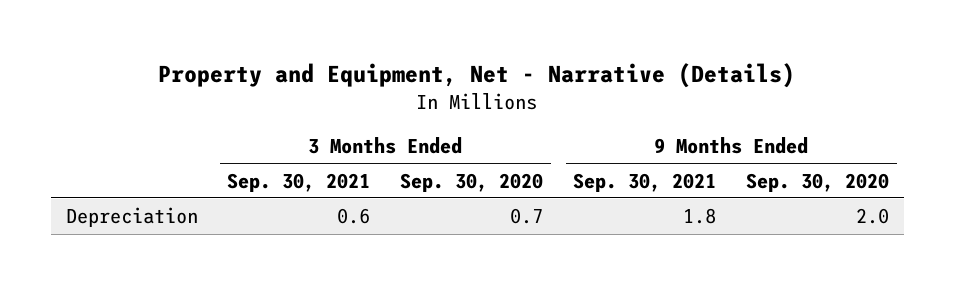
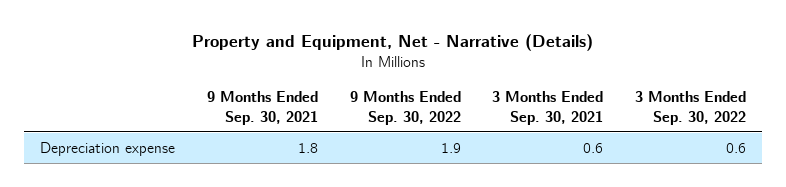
- | 3 Months Ended Sep. 30, 2021 | 3 Months Ended Sep. 30, 2020 | 9 Months Ended Sep. 30, 2021 | 9 Months Ended Sep. 30, 2020
+ | 9 Months Ended Sep. 30, 2021 | 9 Months Ended Sep. 30, 2022 | 3 Months Ended Sep. 30, 2021 | 3 Months Ended Sep. 30, 2022
- Depreciation | 0.6 | 0.7 | 1.8 | 2.0
+ Depreciation expense | 1.8 | 1.9 | 0.6 | 0.6

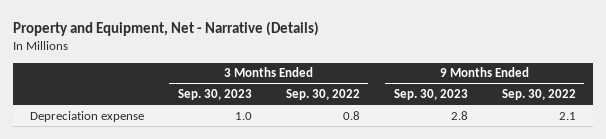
- | 9 Months Ended Sep. 30, 2021 | 9 Months Ended Sep. 30, 2022 | 3 Months Ended Sep. 30, 2021 | 3 Months Ended Sep. 30, 2022
+ | 3 Months Ended Sep. 30, 2023 | 3 Months Ended Sep. 30, 2022 | 9 Months Ended Sep. 30, 2023 | 9 Months Ended Sep. 30, 2022
- Depreciation expense | 1.8 | 1.9 | 0.6 | 0.6
+ Depreciation expense | 1.0 | 0.8 | 2.8 | 2.1

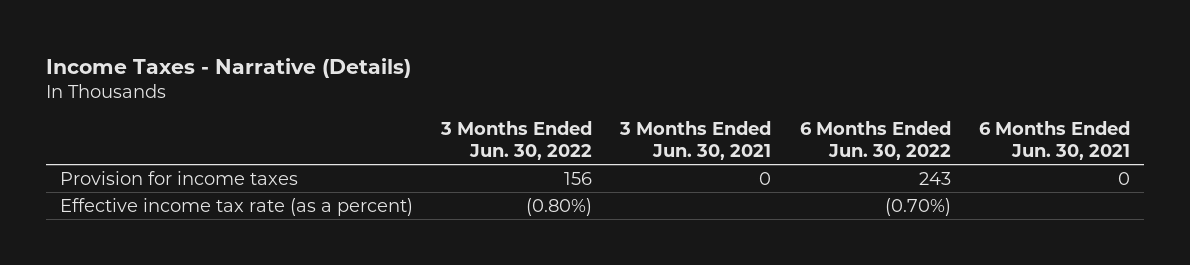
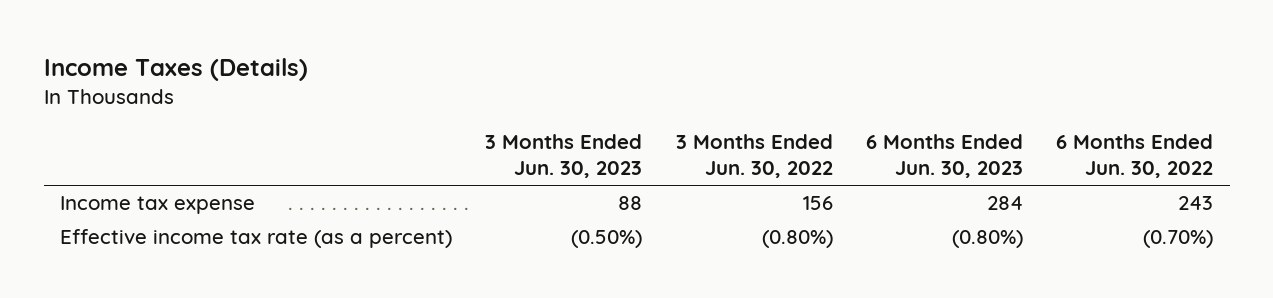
- Income Taxes - Narrative (Details)
+ Income Taxes (Details)
- | 3 Months Ended Jun. 30, 2022 | 3 Months Ended Jun. 30, 2021 | 6 Months Ended Jun. 30, 2022 | 6 Months Ended Jun. 30, 2021
+ | 3 Months Ended Jun. 30, 2023 | 3 Months Ended Jun. 30, 2022 | 6 Months Ended Jun. 30, 2023 | 6 Months Ended Jun. 30, 2022
- Provision for income taxes | 156 | 0 | 243 | 0
+ Income tax expense | 88 | 156 | 284 | 243

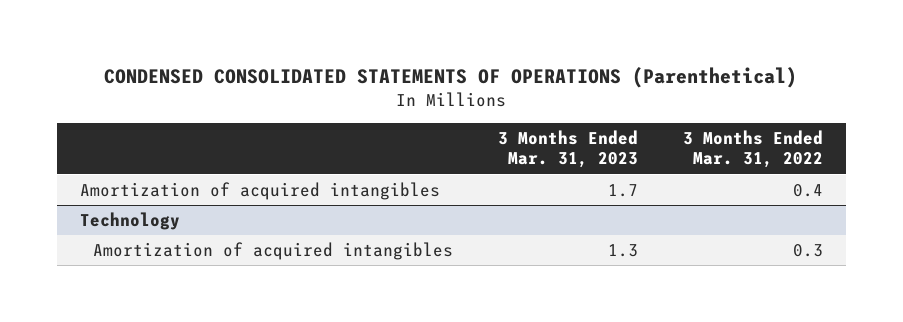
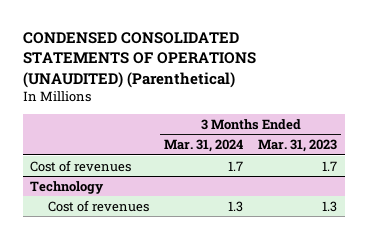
- CONDENSED CONSOLIDATED STATEMENTS OF OPERATIONS (Parenthetical)
+ CONDENSED CONSOLIDATED STATEMENTS OF OPERATIONS (UNAUDITED) (Parenthetical)
- | 3 Months Ended Mar. 31, 2023 | 3 Months Ended Mar. 31, 2022
+ | 3 Months Ended Mar. 31, 2024 | 3 Months Ended Mar. 31, 2023
- Amortization of acquired intangibles | 1.7 | 0.4
+ Cost of revenues | 1.7 | 1.7
@ Technology
- Amortization of acquired intangibles | 1.3 | 0.3
+ Cost of revenues | 1.3 | 1.3

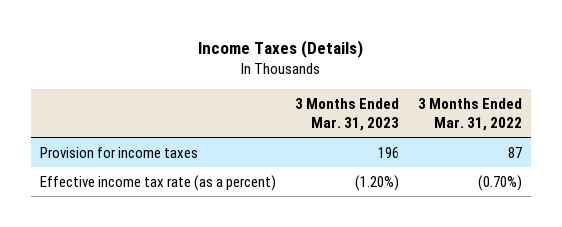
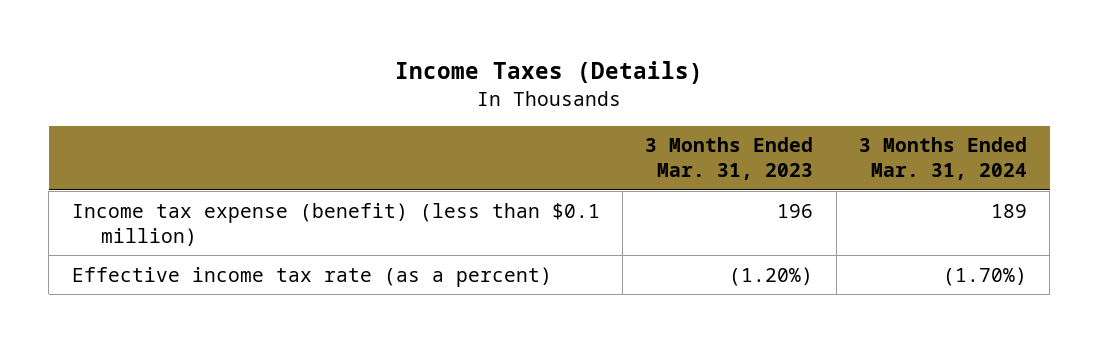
- | 3 Months Ended Mar. 31, 2023 | 3 Months Ended Mar. 31, 2022
+ | 3 Months Ended Mar. 31, 2023 | 3 Months Ended Mar. 31, 2024
- Provision for income taxes | 196 | 87
+ Income tax expense (benefit) (less than $0.1 million) | 196 | 189

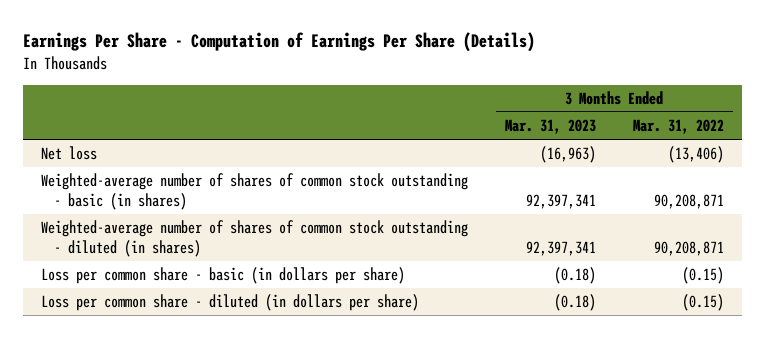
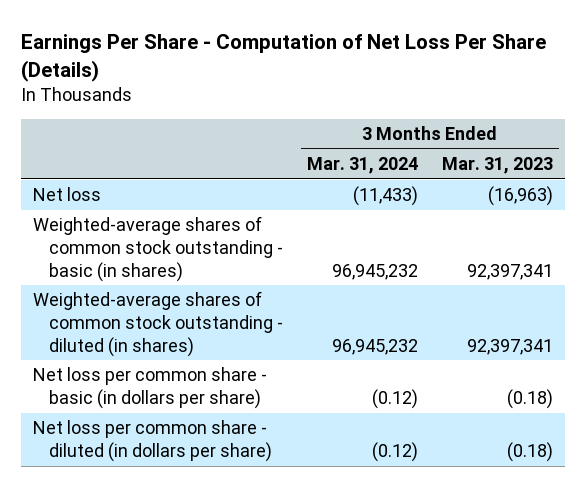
- Earnings Per Share - Computation of Earnings Per Share (Details)
+ Earnings Per Share - Computation of Net Loss Per Share (Details)
- | 3 Months Ended Mar. 31, 2023 | 3 Months Ended Mar. 31, 2022
+ | 3 Months Ended Mar. 31, 2024 | 3 Months Ended Mar. 31, 2023
- Weighted-average number of shares of common stock outstanding - basic (in shares) | 92,397,341 | 90,208,871
- Weighted-average number of shares of common stock outstanding - diluted (in shares) | 92,397,341 | 90,208,871
- Loss per common share - basic (in dollars per share) | (0.18) | (0.15)
- Loss per common share - diluted (in dollars per share) | (0.18) | (0.15)
+ Weighted-average shares of common stock outstanding - basic (in shares) | 96,945,232 | 92,397,341
+ Weighted-average shares of common stock outstanding - diluted (in shares) | 96,945,232 | 92,397,341
+ Net loss per common share - basic (in dollars per share) | (0.12) | (0.18)
+ Net loss per common share - diluted (in dollars per share) | (0.12) | (0.18)

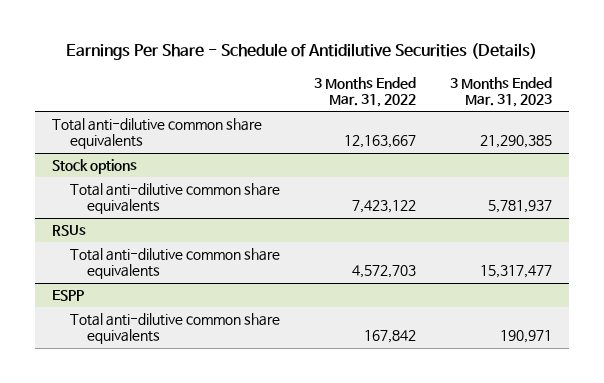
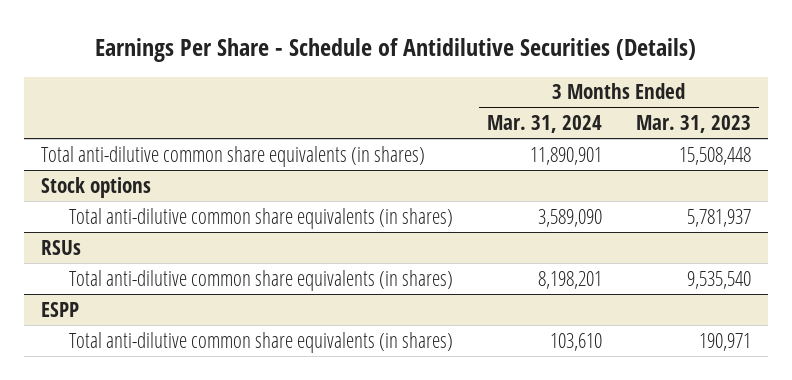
- | 3 Months Ended Mar. 31, 2022 | 3 Months Ended Mar. 31, 2023
+ | 3 Months Ended Mar. 31, 2024 | 3 Months Ended Mar. 31, 2023
- Total anti-dilutive common share equivalents | 12,163,667 | 21,290,385
+ Total anti-dilutive common share equivalents (in shares) | 11,890,901 | 15,508,448
@ Stock options
- Total anti-dilutive common share equivalents | 7,423,122 | 5,781,937
+ Total anti-dilutive common share equivalents (in shares) | 3,589,090 | 5,781,937
@ RSUs
- Total anti-dilutive common share equivalents | 4,572,703 | 15,317,477
+ Total anti-dilutive common share equivalents (in shares) | 8,198,201 | 9,535,540
@ ESPP
- Total anti-dilutive common share equivalents | 167,842 | 190,971
+ Total anti-dilutive common share equivalents (in shares) | 103,610 | 190,971

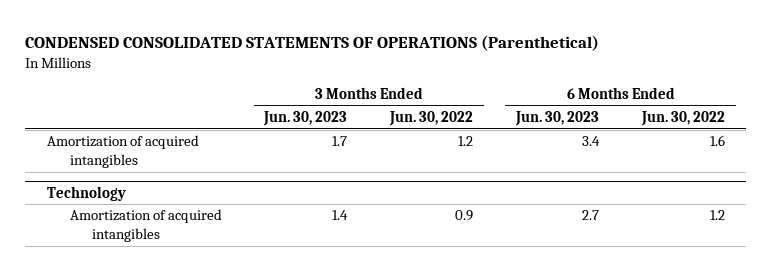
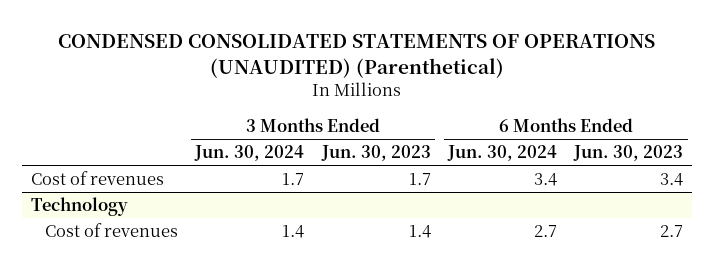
- CONDENSED CONSOLIDATED STATEMENTS OF OPERATIONS (Parenthetical)
+ CONDENSED CONSOLIDATED STATEMENTS OF OPERATIONS (UNAUDITED) (Parenthetical)
- | 3 Months Ended Jun. 30, 2023 | 3 Months Ended Jun. 30, 2022 | 6 Months Ended Jun. 30, 2023 | 6 Months Ended Jun. 30, 2022
+ | 3 Months Ended Jun. 30, 2024 | 3 Months Ended Jun. 30, 2023 | 6 Months Ended Jun. 30, 2024 | 6 Months Ended Jun. 30, 2023
- Amortization of acquired intangibles | 1.7 | 1.2 | 3.4 | 1.6
+ Cost of revenues | 1.7 | 1.7 | 3.4 | 3.4
@ Technology
- Amortization of acquired intangibles | 1.4 | 0.9 | 2.7 | 1.2
+ Cost of revenues | 1.4 | 1.4 | 2.7 | 2.7

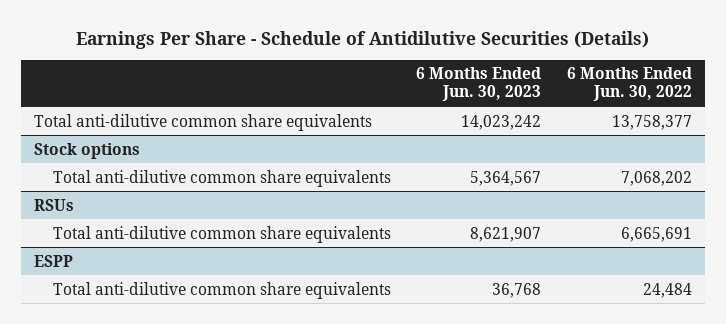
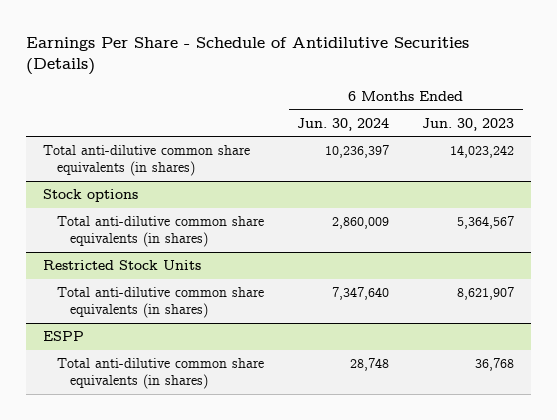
- | 6 Months Ended Jun. 30, 2023 | 6 Months Ended Jun. 30, 2022
+ | 6 Months Ended Jun. 30, 2024 | 6 Months Ended Jun. 30, 2023
- Total anti-dilutive common share equivalents | 14,023,242 | 13,758,377
+ Total anti-dilutive common share equivalents (in shares) | 10,236,397 | 14,023,242
@ Stock options
- Total anti-dilutive common share equivalents | 5,364,567 | 7,068,202
- RSUs
- Total anti-dilutive common share equivalents | 8,621,907 | 6,665,691
@ Stock options
+ Total anti-dilutive common share equivalents (in shares) | 2,860,009 | 5,364,567
+ Restricted Stock Units
+ Total anti-dilutive common share equivalents (in shares) | 7,347,640 | 8,621,907
@ ESPP
- Total anti-dilutive common share equivalents | 36,768 | 24,484
+ Total anti-dilutive common share equivalents (in shares) | 28,748 | 36,768

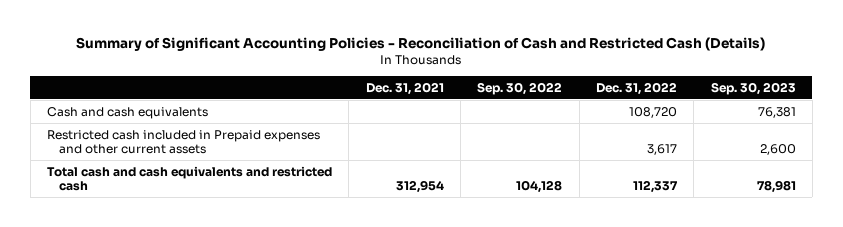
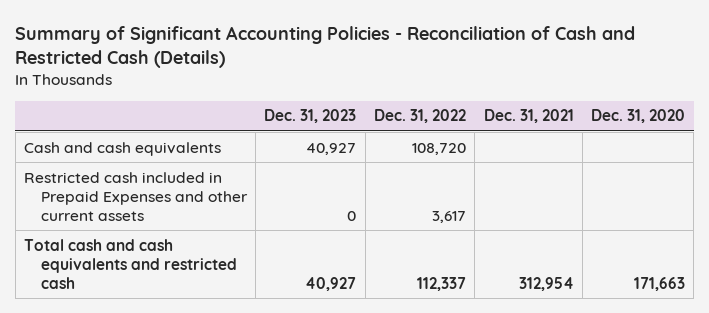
- | Dec. 31, 2021 | Sep. 30, 2022 | Dec. 31, 2022 | Sep. 30, 2023
+ | Dec. 31, 2023 | Dec. 31, 2022 | Dec. 31, 2021 | Dec. 31, 2020
- Restricted cash included in Prepaid expenses and other current assets | | | 3,617 | 2,600
+ Restricted cash included in Prepaid Expenses and other current assets | 0 | 3,617 | |

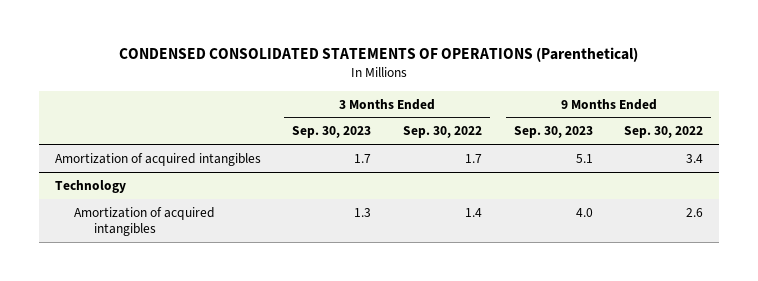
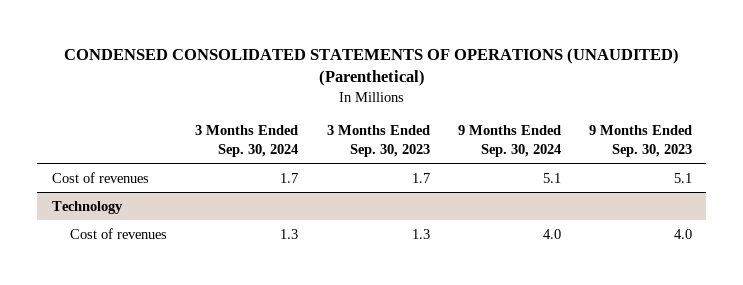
- CONDENSED CONSOLIDATED STATEMENTS OF OPERATIONS (Parenthetical)
+ CONDENSED CONSOLIDATED STATEMENTS OF OPERATIONS (UNAUDITED) (Parenthetical)
- | 3 Months Ended Sep. 30, 2023 | 3 Months Ended Sep. 30, 2022 | 9 Months Ended Sep. 30, 2023 | 9 Months Ended Sep. 30, 2022
+ | 3 Months Ended Sep. 30, 2024 | 3 Months Ended Sep. 30, 2023 | 9 Months Ended Sep. 30, 2024 | 9 Months Ended Sep. 30, 2023
- Amortization of acquired intangibles | 1.7 | 1.7 | 5.1 | 3.4
+ Cost of revenues | 1.7 | 1.7 | 5.1 | 5.1
@ Technology
- Amortization of acquired intangibles | 1.3 | 1.4 | 4.0 | 2.6
+ Cost of revenues | 1.3 | 1.3 | 4.0 | 4.0

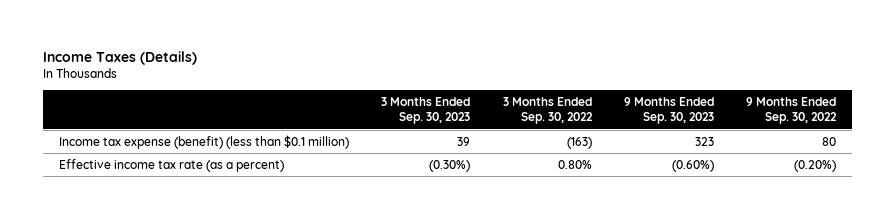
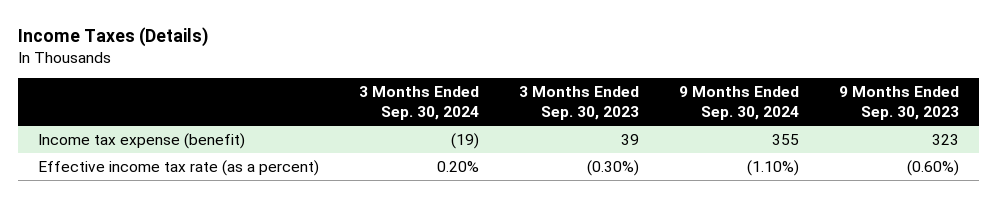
- | 3 Months Ended Sep. 30, 2023 | 3 Months Ended Sep. 30, 2022 | 9 Months Ended Sep. 30, 2023 | 9 Months Ended Sep. 30, 2022
+ | 3 Months Ended Sep. 30, 2024 | 3 Months Ended Sep. 30, 2023 | 9 Months Ended Sep. 30, 2024 | 9 Months Ended Sep. 30, 2023
- Income tax expense (benefit) (less than $0.1 million) | 39 | (163) | 323 | 80
+ Income tax expense (benefit) | (19) | 39 | 355 | 323

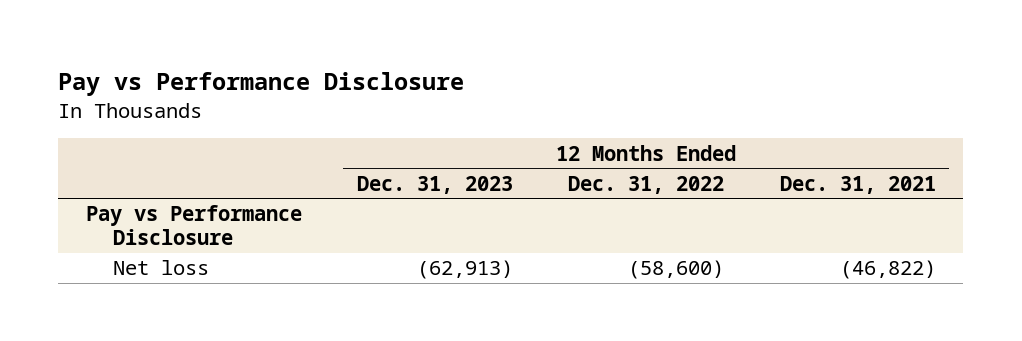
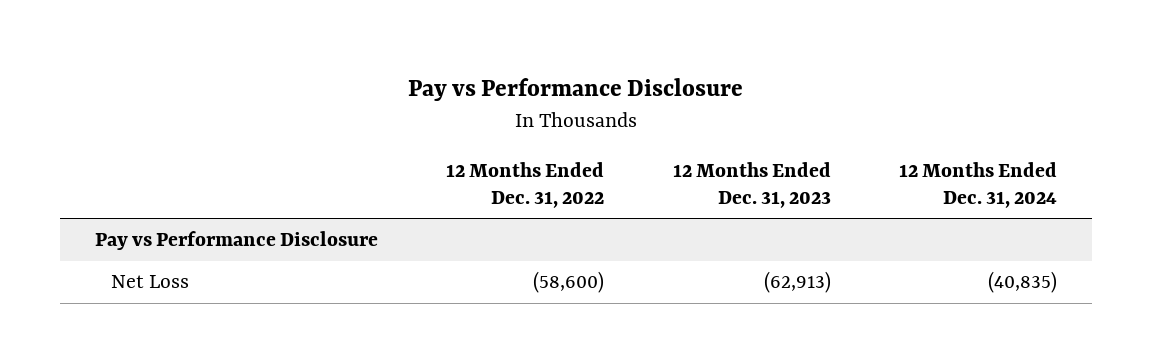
- | 12 Months Ended Dec. 31, 2023 | 12 Months Ended Dec. 31, 2022 | 12 Months Ended Dec. 31, 2021
+ | 12 Months Ended Dec. 31, 2022 | 12 Months Ended Dec. 31, 2023 | 12 Months Ended Dec. 31, 2024
- Net loss | (62,913) | (58,600) | (46,822)
+ Net Loss | (58,600) | (62,913) | (40,835)

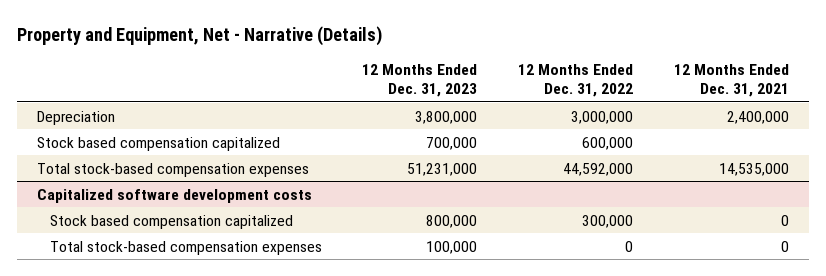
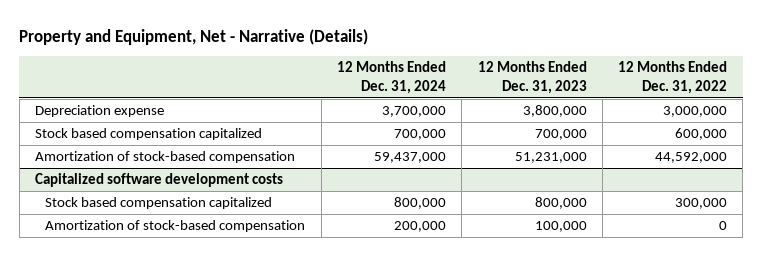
- | 12 Months Ended Dec. 31, 2023 | 12 Months Ended Dec. 31, 2022 | 12 Months Ended Dec. 31, 2021
+ | 12 Months Ended Dec. 31, 2024 | 12 Months Ended Dec. 31, 2023 | 12 Months Ended Dec. 31, 2022
- Depreciation | 3,800,000 | 3,000,000 | 2,400,000
+ Depreciation expense | 3,700,000 | 3,800,000 | 3,000,000
- Total stock-based compensation expenses | 51,231,000 | 44,592,000 | 14,535,000
+ Amortization of stock-based compensation | 59,437,000 | 51,231,000 | 44,592,000
@ Capitalized software development costs
- Total stock-based compensation expenses | 100,000 | 0 | 0
+ Amortization of stock-based compensation | 200,000 | 100,000 | 0

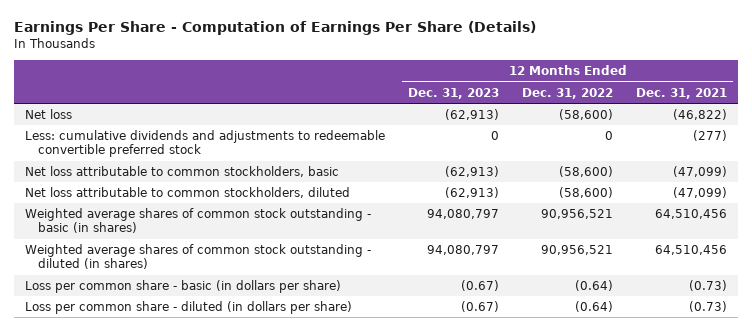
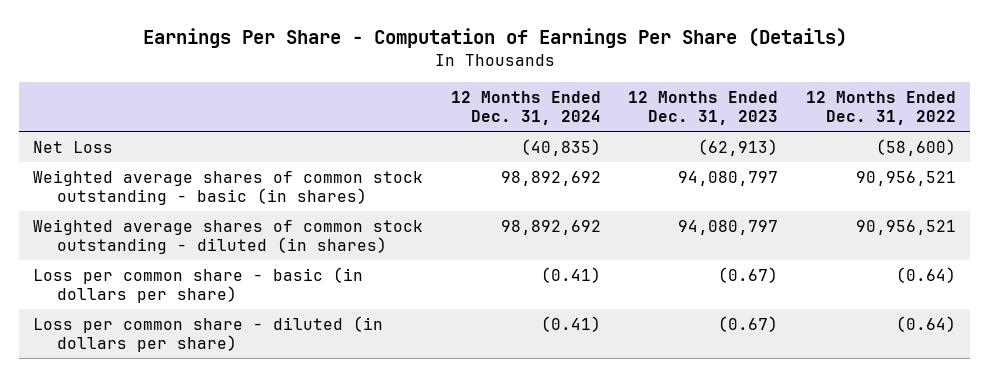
- | 12 Months Ended Dec. 31, 2023 | 12 Months Ended Dec. 31, 2022 | 12 Months Ended Dec. 31, 2021
+ | 12 Months Ended Dec. 31, 2024 | 12 Months Ended Dec. 31, 2023 | 12 Months Ended Dec. 31, 2022
- Net loss | (62,913) | (58,600) | (46,822)
- Less: cumulative dividends and adjustments to redeemable convertible preferred stock | 0 | 0 | (277)
- Net loss attributable to common stockholders, basic | (62,913) | (58,600) | (47,099)
- Net loss attributable to common stockholders, diluted | (62,913) | (58,600) | (47,099)
+ Net Loss | (40,835) | (62,913) | (58,600)

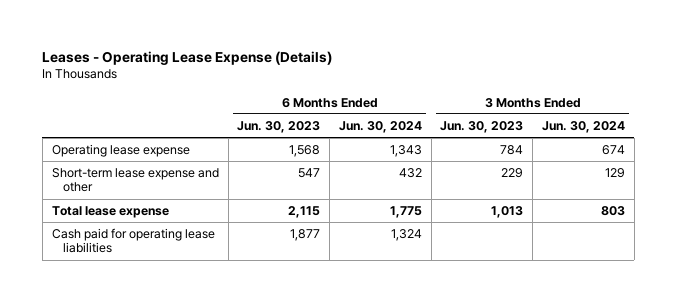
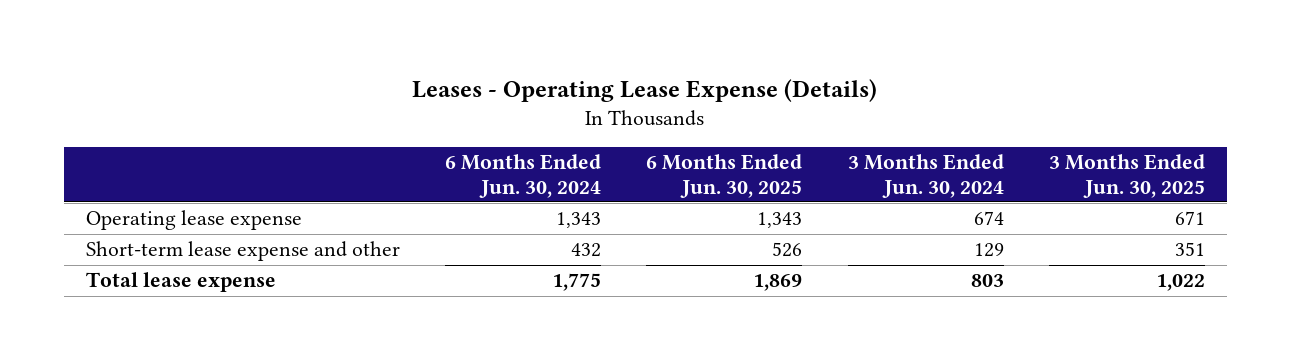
- | 6 Months Ended Jun. 30, 2023 | 6 Months Ended Jun. 30, 2024 | 3 Months Ended Jun. 30, 2023 | 3 Months Ended Jun. 30, 2024
+ | 6 Months Ended Jun. 30, 2024 | 6 Months Ended Jun. 30, 2025 | 3 Months Ended Jun. 30, 2024 | 3 Months Ended Jun. 30, 2025
- Cash paid for operating lease liabilities | 1,877 | 1,324 | |

